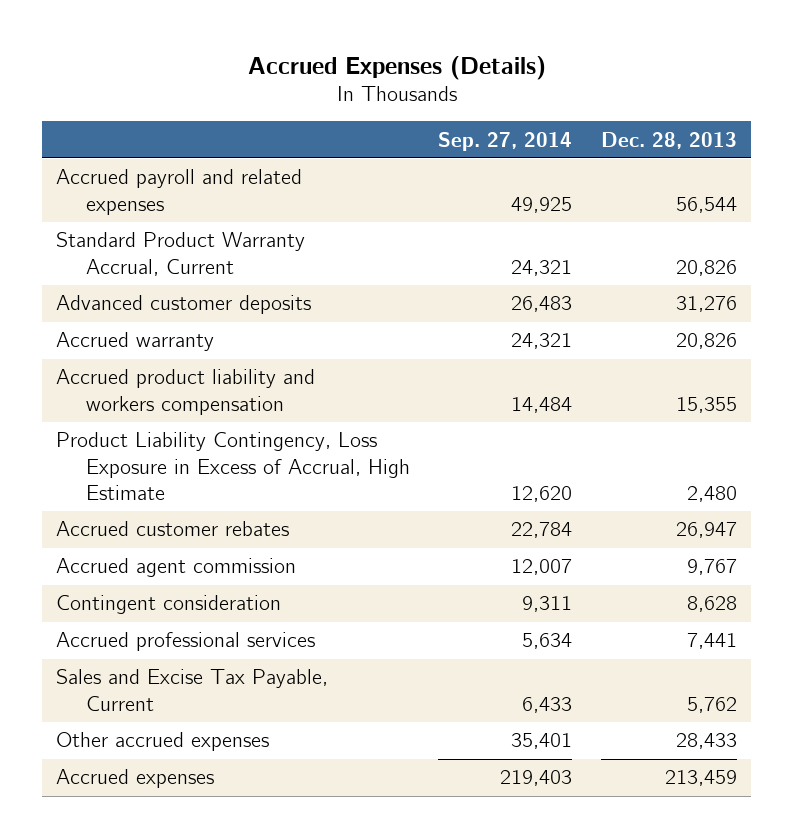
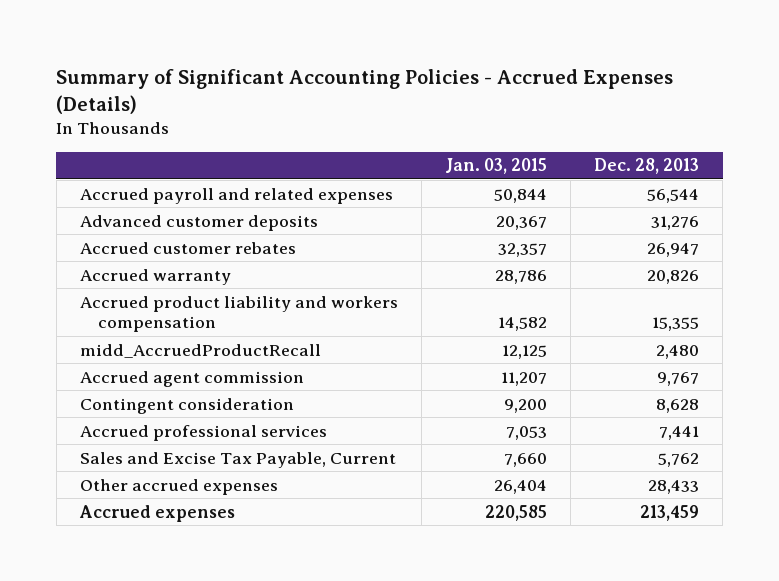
- Accrued Expenses (Details)
+ Summary of Significant Accounting Policies - Accrued Expenses (Details)
- | Sep. 27, 2014 | Dec. 28, 2013
+ | Jan. 03, 2015 | Dec. 28, 2013
- Standard Product Warranty Accrual, Current | 24,321 | 20,826
moved up: Accrued customer rebates | 32,357 | 26,947
- Product Liability Contingency, Loss Exposure in Excess of Accrual, High Estimate | 12,620 | 2,480
+ midd_AccruedProductRecall | 12,125 | 2,480

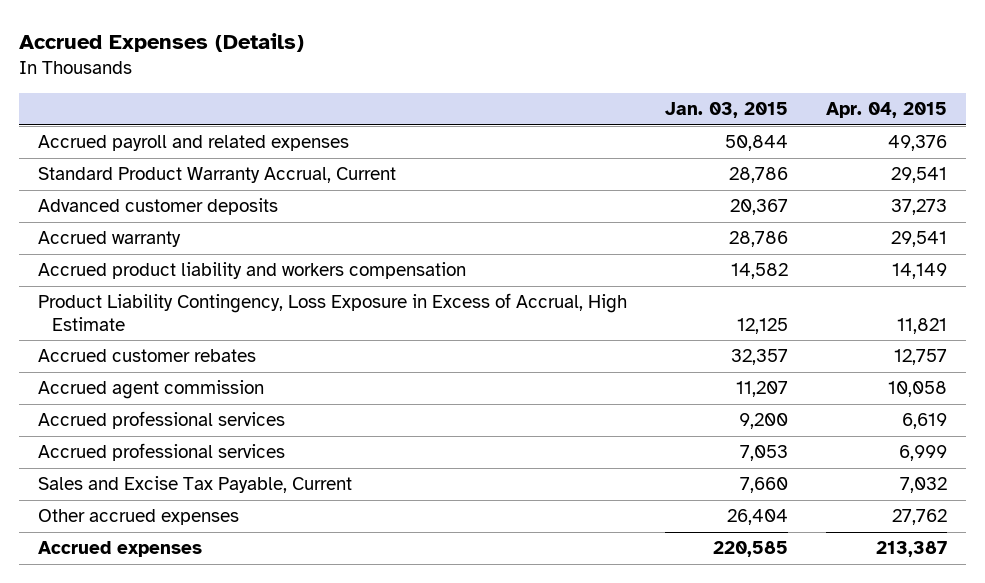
- Summary of Significant Accounting Policies - Accrued Expenses (Details)
+ Accrued Expenses (Details)
- | Jan. 03, 2015 | Dec. 28, 2013
+ | Jan. 03, 2015 | Apr. 04, 2015
+ Standard Product Warranty Accrual, Current | 28,786 | 29,541
- midd_AccruedProductRecall | 12,125 | 2,480
+ Product Liability Contingency, Loss Exposure in Excess of Accrual, High Estimate | 12,125 | 11,821
moved down: Accrued customer rebates | 32,357 | 12,757
- Contingent consideration | 9,200 | 8,628
+ Accrued professional services | 9,200 | 6,619

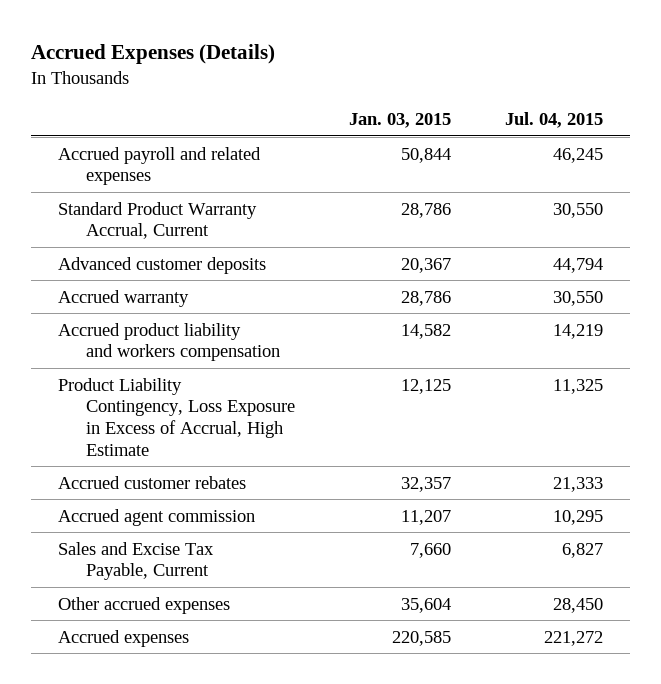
- | Jan. 03, 2015 | Apr. 04, 2015
+ | Jan. 03, 2015 | Jul. 04, 2015
- Accrued professional services | 9,200 | 6,619
- Accrued professional services | 7,053 | 6,999
- Other accrued expenses | 26,404 | 27,762
+ Other accrued expenses | 35,604 | 28,450

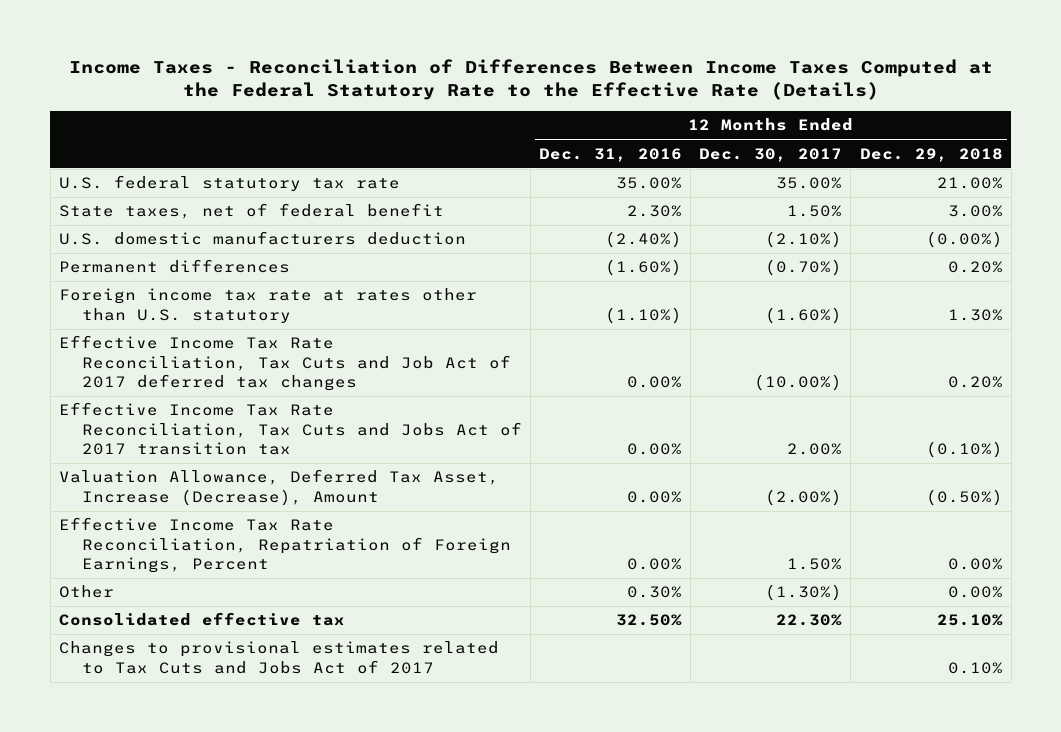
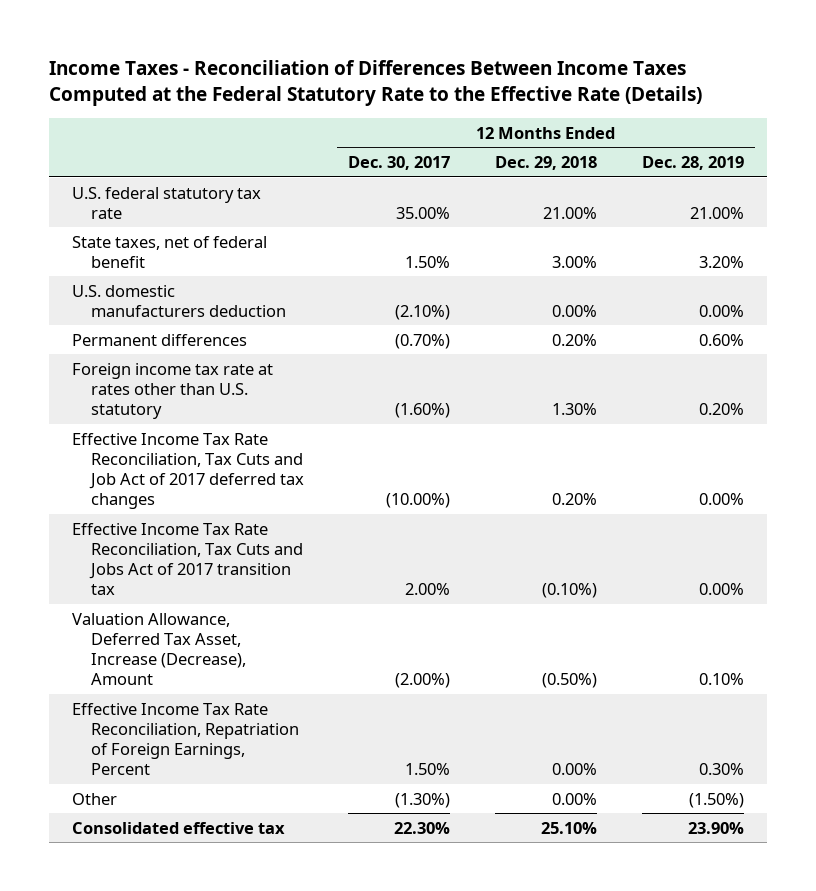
- | 12 Months Ended Dec. 31, 2016 | 12 Months Ended Dec. 30, 2017 | 12 Months Ended Dec. 29, 2018
+ | 12 Months Ended Dec. 30, 2017 | 12 Months Ended Dec. 29, 2018 | 12 Months Ended Dec. 28, 2019
- U.S. domestic manufacturers deduction | (2.40%) | (2.10%) | (0.00%)
+ U.S. domestic manufacturers deduction | (2.10%) | 0.00% | 0.00%
- Changes to provisional estimates related to Tax Cuts and Jobs Act of 2017 | | | 0.10%

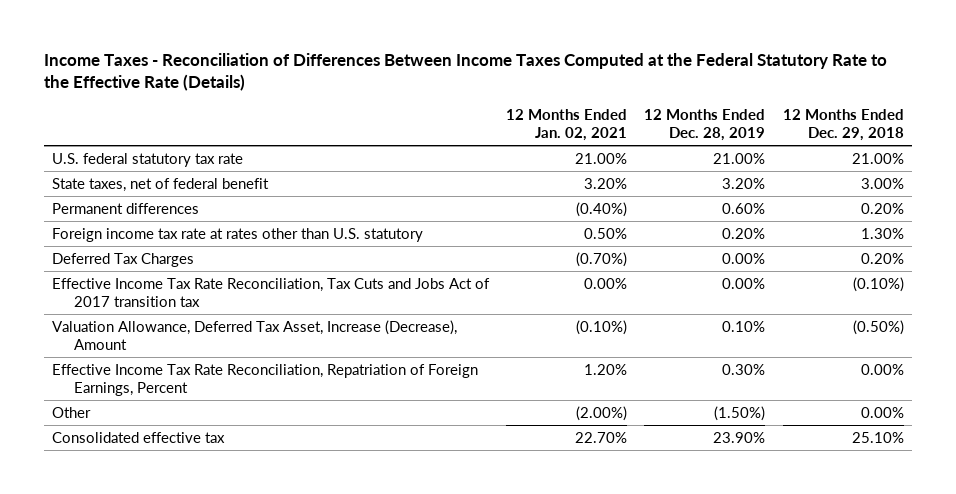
- | 12 Months Ended Dec. 30, 2017 | 12 Months Ended Dec. 29, 2018 | 12 Months Ended Dec. 28, 2019
+ | 12 Months Ended Jan. 02, 2021 | 12 Months Ended Dec. 28, 2019 | 12 Months Ended Dec. 29, 2018
- U.S. domestic manufacturers deduction | (2.10%) | 0.00% | 0.00%
- Effective Income Tax Rate Reconciliation, Tax Cuts and Job Act of 2017 deferred tax changes | (10.00%) | 0.20% | 0.00%
+ Deferred Tax Charges | (0.70%) | 0.00% | 0.20%

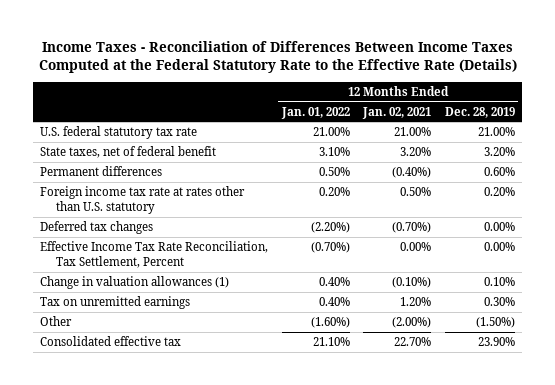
- | 12 Months Ended Jan. 02, 2021 | 12 Months Ended Dec. 28, 2019 | 12 Months Ended Dec. 29, 2018
+ | 12 Months Ended Jan. 01, 2022 | 12 Months Ended Jan. 02, 2021 | 12 Months Ended Dec. 28, 2019
- Deferred Tax Charges | (0.70%) | 0.00% | 0.20%
- Effective Income Tax Rate Reconciliation, Tax Cuts and Jobs Act of 2017 transition tax | 0.00% | 0.00% | (0.10%)
- Valuation Allowance, Deferred Tax Asset, Increase (Decrease), Amount | (0.10%) | 0.10% | (0.50%)
- Effective Income Tax Rate Reconciliation, Repatriation of Foreign Earnings, Percent | 1.20% | 0.30% | 0.00%
+ Deferred tax changes | (2.20%) | (0.70%) | 0.00%
+ Effective Income Tax Rate Reconciliation, Tax Settlement, Percent | (0.70%) | 0.00% | 0.00%
+ Change in valuation allowances (1) | 0.40% | (0.10%) | 0.10%
+ Tax on unremitted earnings | 0.40% | 1.20% | 0.30%

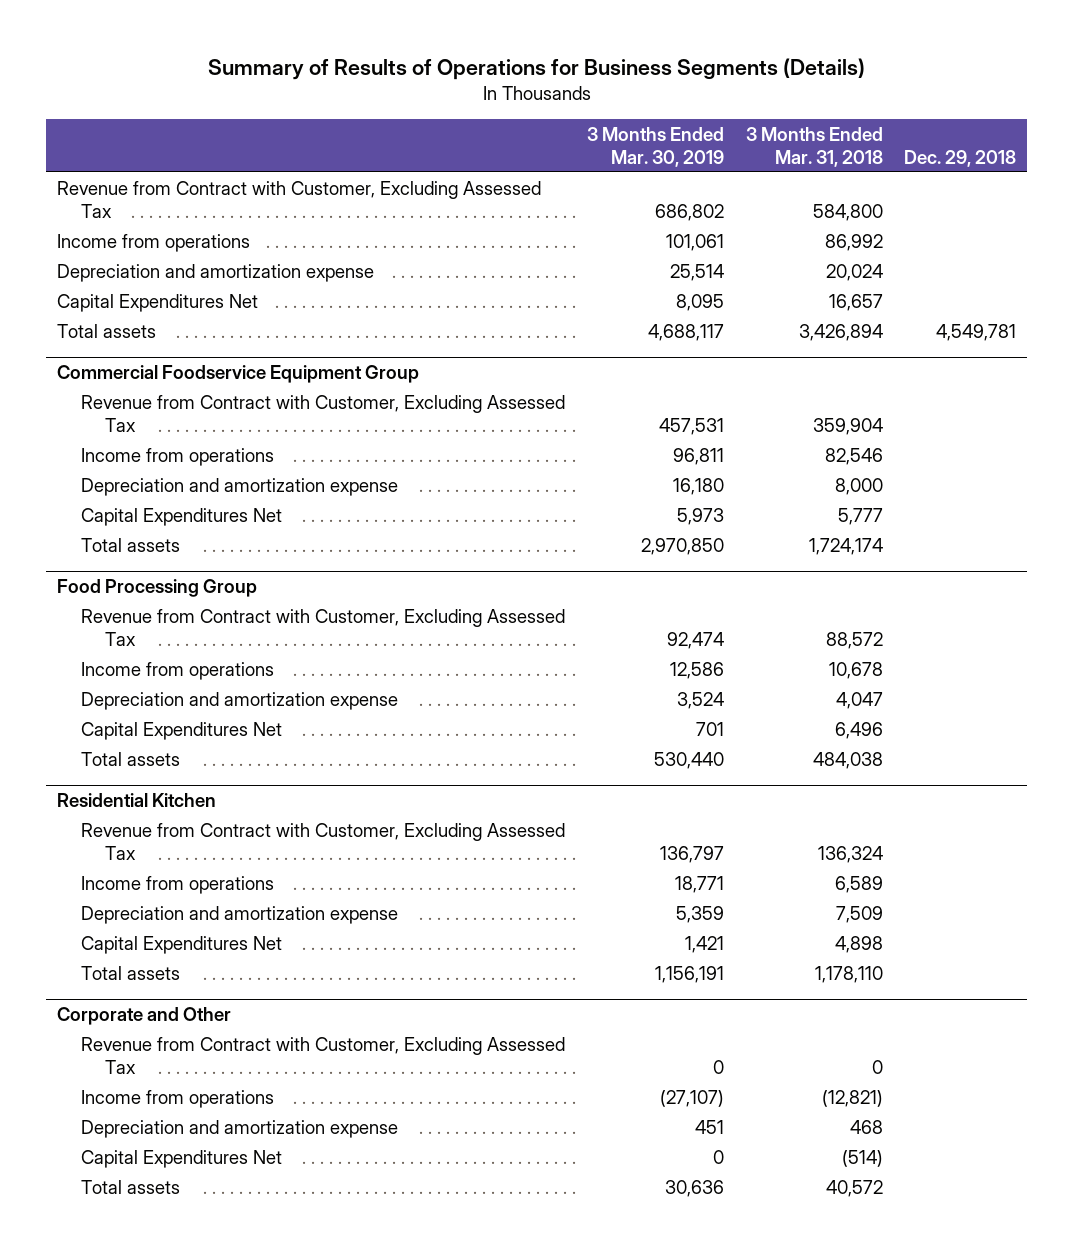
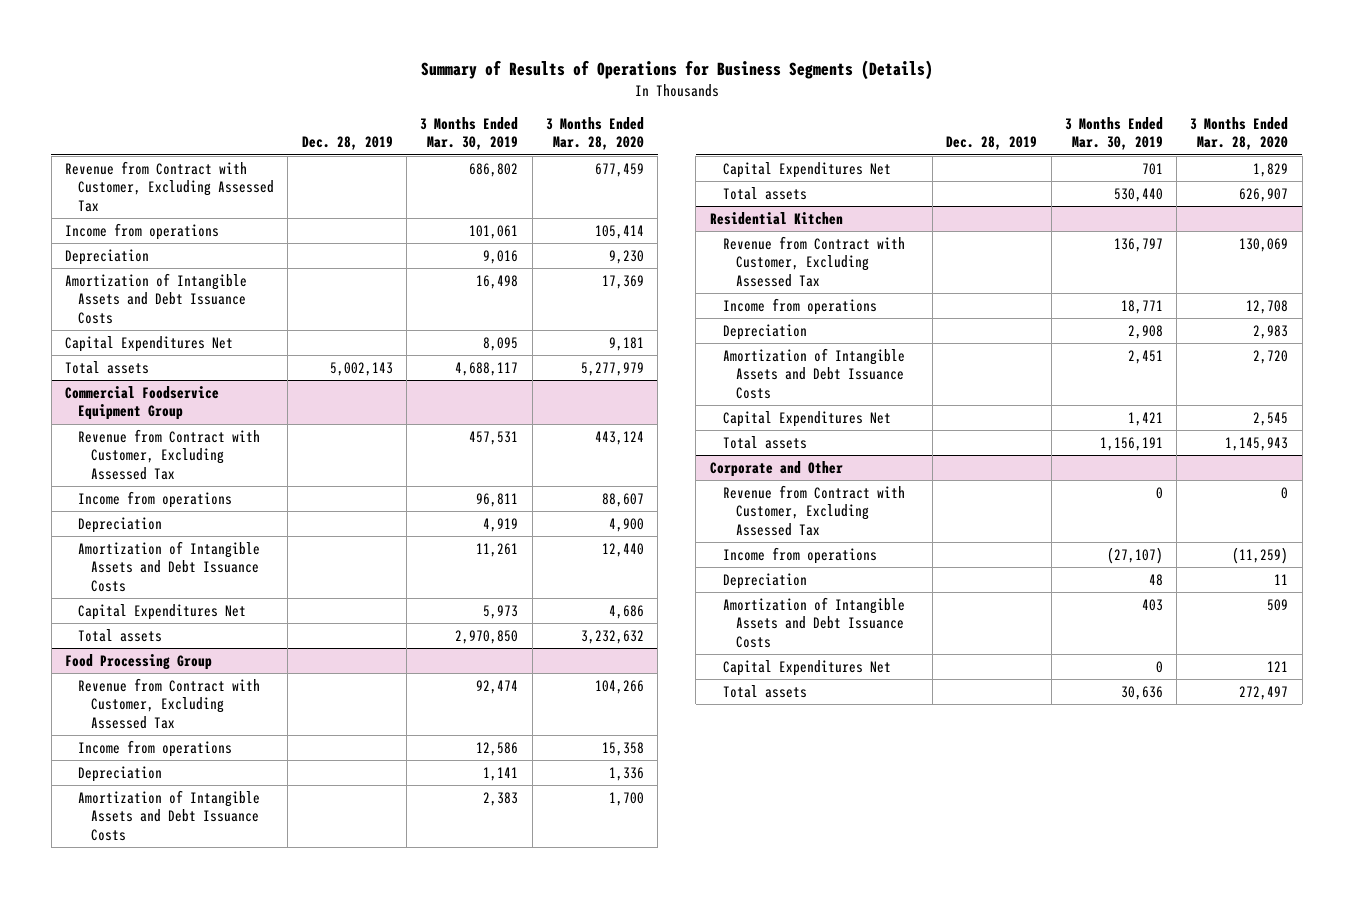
- | 3 Months Ended Mar. 30, 2019 | 3 Months Ended Mar. 31, 2018 | Dec. 29, 2018
+ | Dec. 28, 2019 | 3 Months Ended Mar. 30, 2019 | 3 Months Ended Mar. 28, 2020
- Depreciation and amortization expense | 25,514 | 20,024 |
+ Depreciation | | 9,016 | 9,230
+ Amortization of Intangible Assets and Debt Issuance Costs | | 16,498 | 17,369
@ Commercial Foodservice Equipment Group
- Depreciation and amortization expense | 16,180 | 8,000 |
+ Depreciation | | 4,919 | 4,900
+ Amortization of Intangible Assets and Debt Issuance Costs | | 11,261 | 12,440
@ Food Processing Group
- Depreciation and amortization expense | 3,524 | 4,047 |
+ Depreciation | | 1,141 | 1,336
+ Amortization of Intangible Assets and Debt Issuance Costs | | 2,383 | 1,700
@ Residential Kitchen
- Depreciation and amortization expense | 5,359 | 7,509 |
+ Depreciation | | 2,908 | 2,983
+ Amortization of Intangible Assets and Debt Issuance Costs | | 2,451 | 2,720
@ Corporate and Other
- Depreciation and amortization expense | 451 | 468 |
+ Depreciation | | 48 | 11
+ Amortization of Intangible Assets and Debt Issuance Costs | | 403 | 509

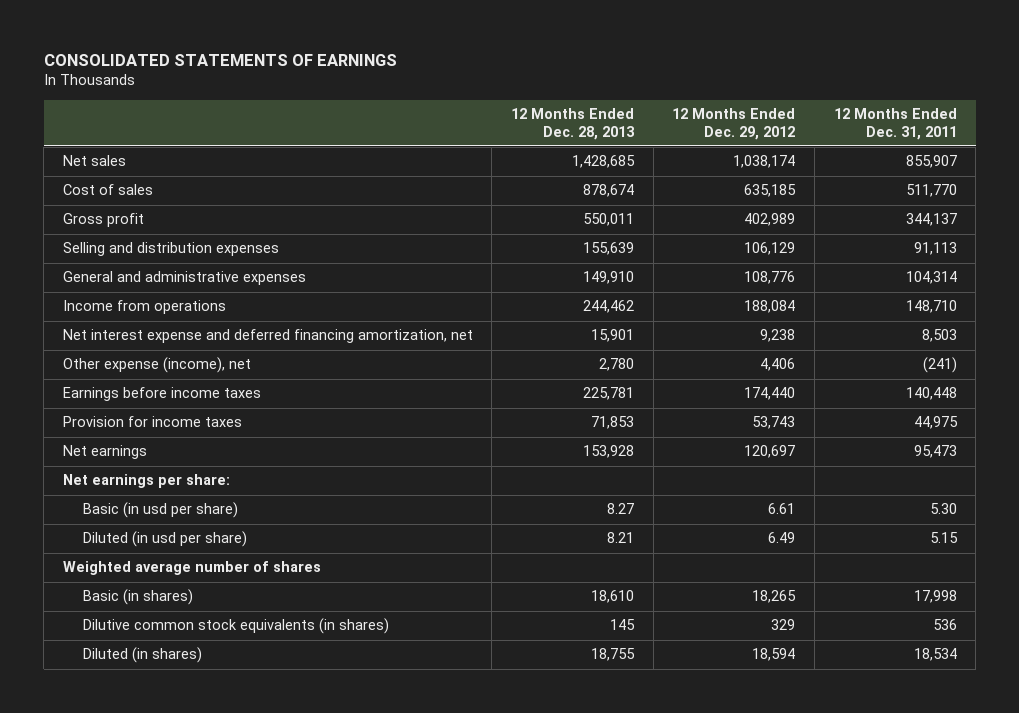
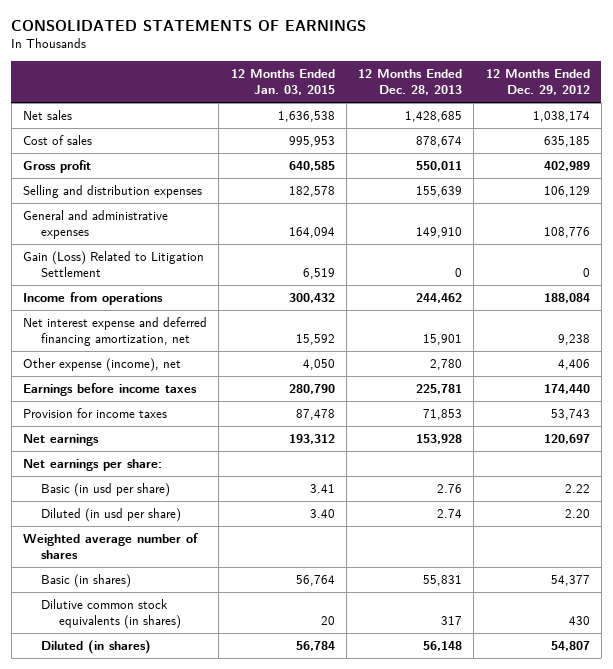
- | 12 Months Ended Dec. 28, 2013 | 12 Months Ended Dec. 29, 2012 | 12 Months Ended Dec. 31, 2011
+ | 12 Months Ended Jan. 03, 2015 | 12 Months Ended Dec. 28, 2013 | 12 Months Ended Dec. 29, 2012
+ Gain (Loss) Related to Litigation Settlement | 6,519 | 0 | 0
- Basic (in usd per share) | 8.27 | 6.61 | 5.30
- Diluted (in usd per share) | 8.21 | 6.49 | 5.15
+ Basic (in usd per share) | 3.41 | 2.76 | 2.22
+ Diluted (in usd per share) | 3.40 | 2.74 | 2.20
- Basic (in shares) | 18,610 | 18,265 | 17,998
- Dilutive common stock equivalents (in shares) | 145 | 329 | 536
- Diluted (in shares) | 18,755 | 18,594 | 18,534
+ Basic (in shares) | 56,764 | 55,831 | 54,377
+ Dilutive common stock equivalents (in shares) | 20 | 317 | 430
+ Diluted (in shares) | 56,784 | 56,148 | 54,807

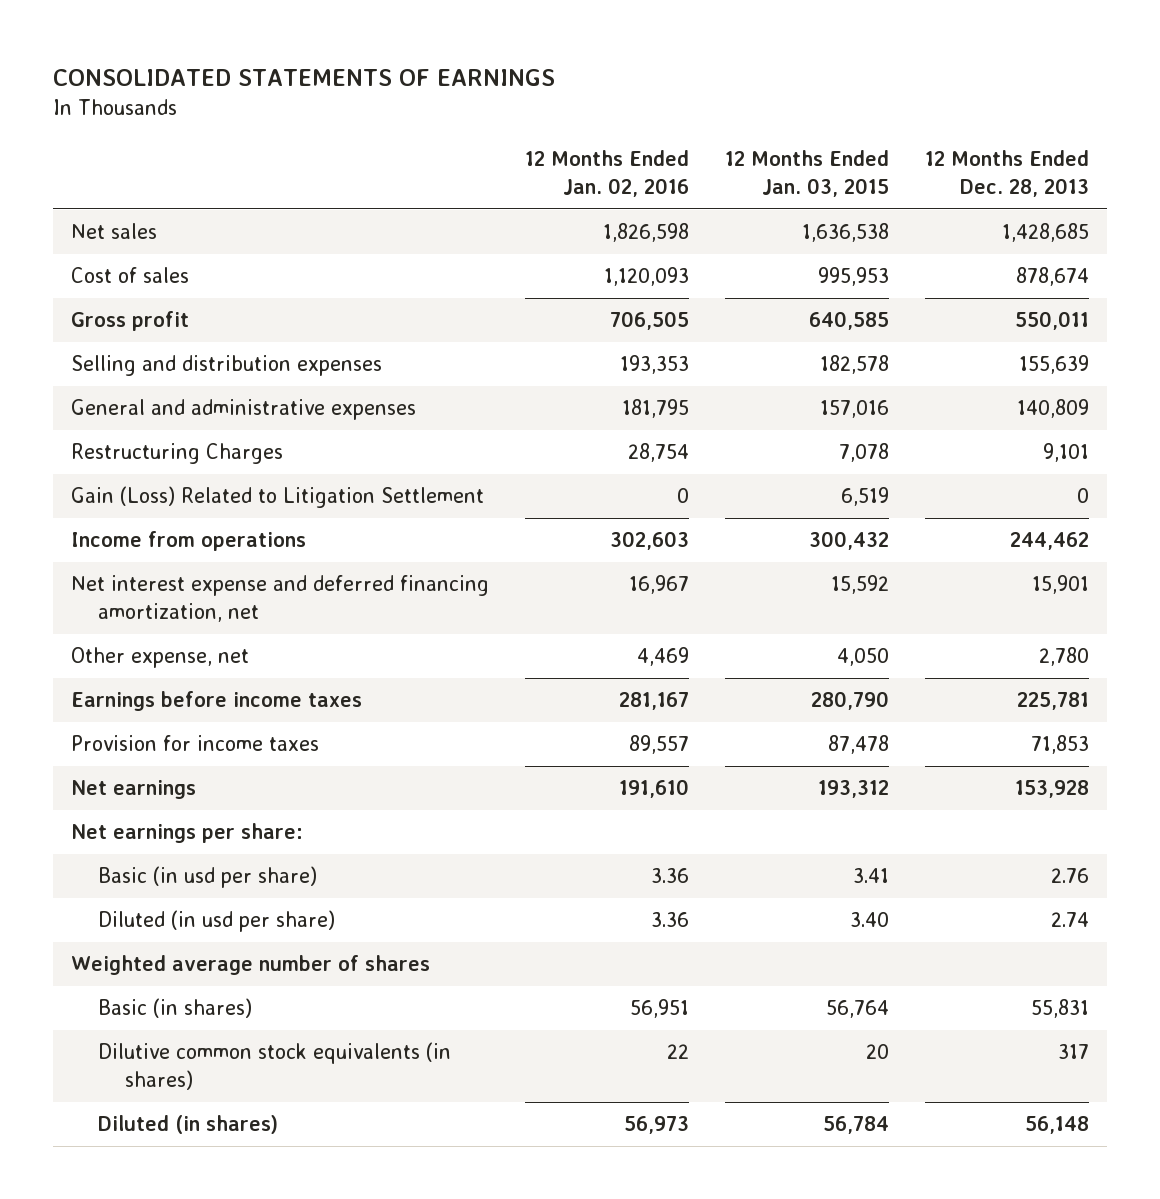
- | 12 Months Ended Jan. 03, 2015 | 12 Months Ended Dec. 28, 2013 | 12 Months Ended Dec. 29, 2012
+ | 12 Months Ended Jan. 02, 2016 | 12 Months Ended Jan. 03, 2015 | 12 Months Ended Dec. 28, 2013
- General and administrative expenses | 164,094 | 149,910 | 108,776
+ General and administrative expenses | 181,795 | 157,016 | 140,809
+ Restructuring Charges | 28,754 | 7,078 | 9,101
- Other expense (income), net | 4,050 | 2,780 | 4,406
+ Other expense, net | 4,469 | 4,050 | 2,780

